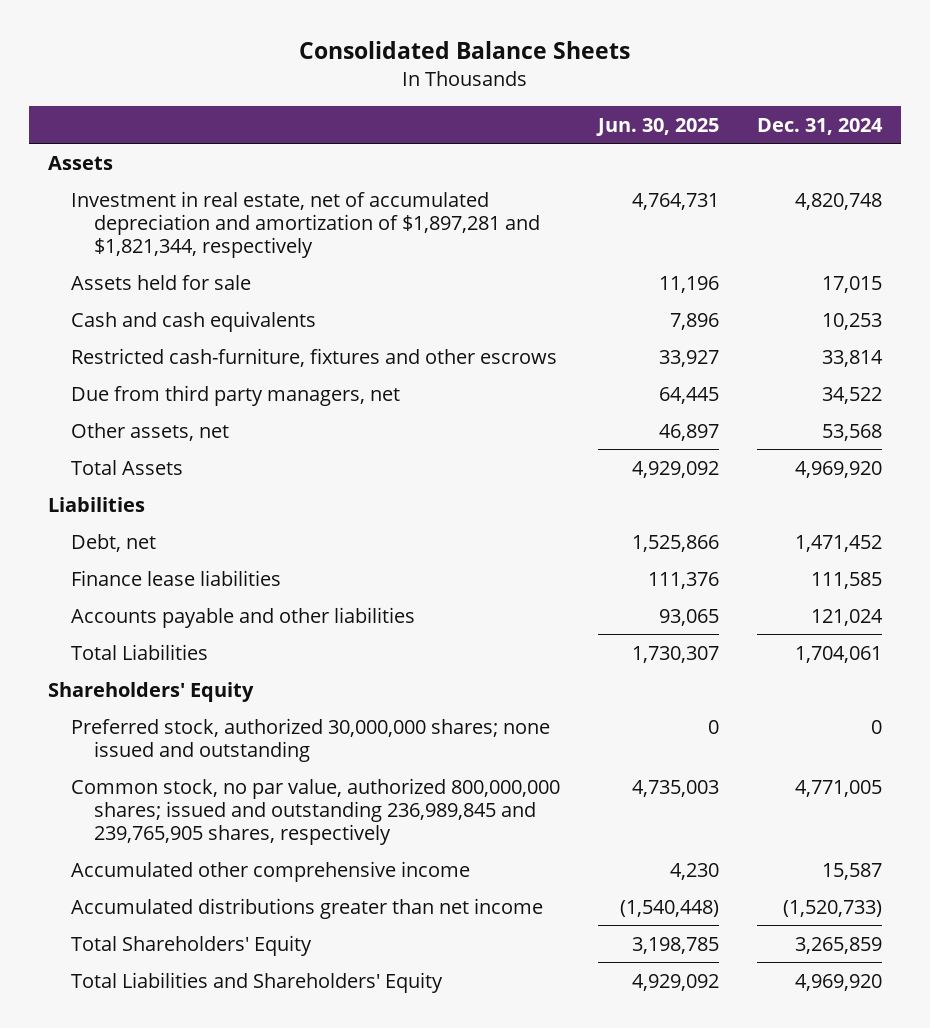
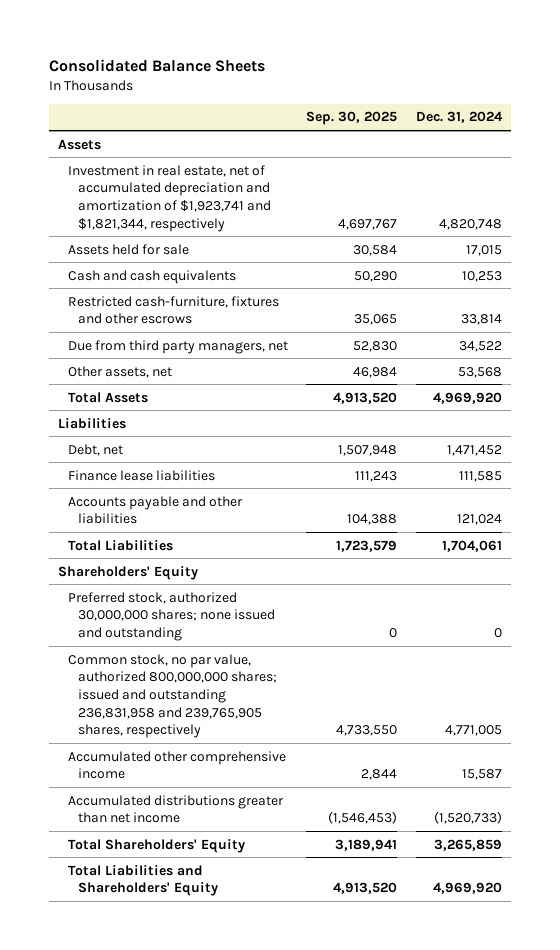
- | Jun. 30, 2025 | Dec. 31, 2024
+ | Sep. 30, 2025 | Dec. 31, 2024
- Investment in real estate, net of accumulated depreciation and amortization of $1,897,281 and $1,821,344, respectively | 4,764,731 | 4,820,748
+ Investment in real estate, net of accumulated depreciation and amortization of $1,923,741 and $1,821,344, respectively | 4,697,767 | 4,820,748
- Common stock, no par value, authorized 800,000,000 shares; issued and outstanding 236,989,845 and 239,765,905 shares, respectively | 4,735,003 | 4,771,005
+ Common stock, no par value, authorized 800,000,000 shares; issued and outstanding 236,831,958 and 239,765,905 shares, respectively | 4,733,550 | 4,771,005

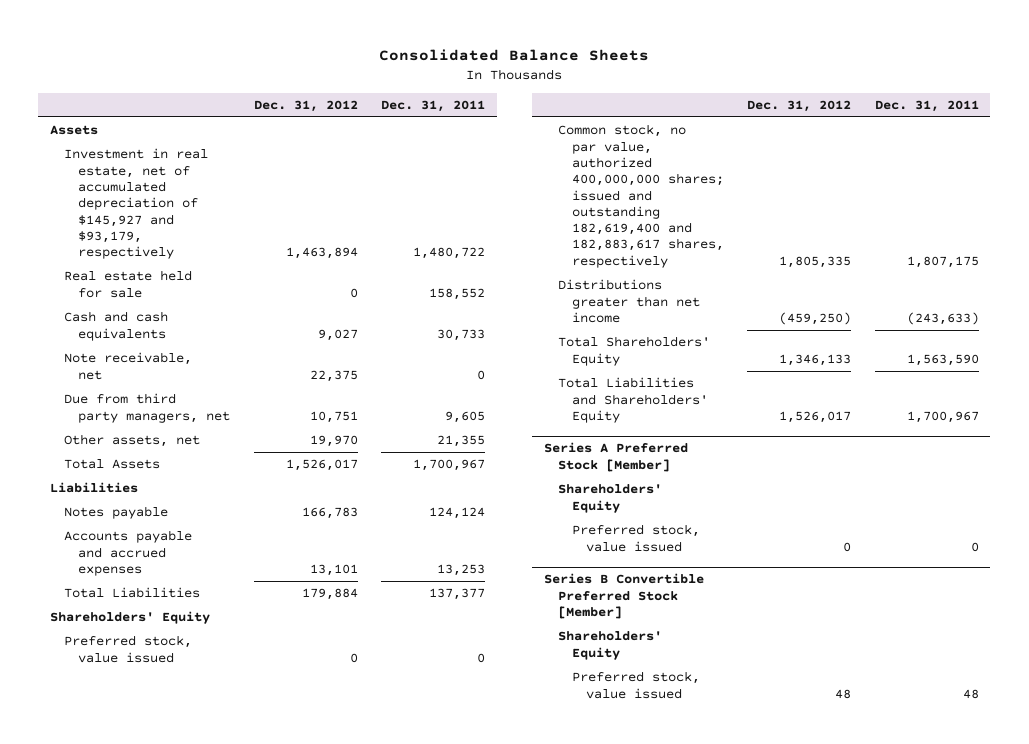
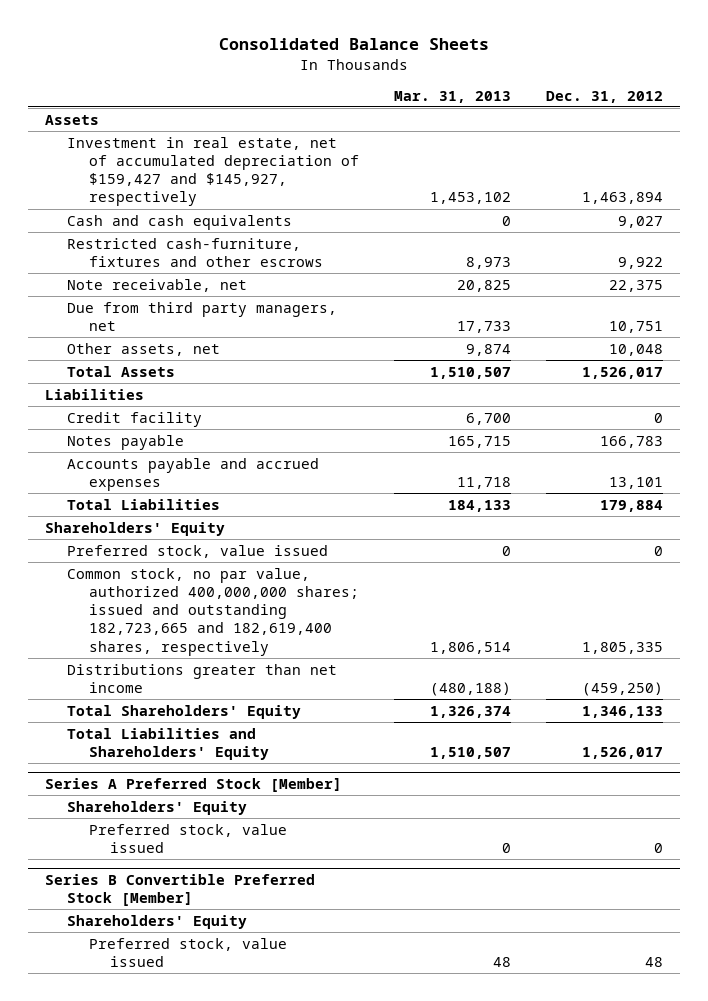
- | Dec. 31, 2012 | Dec. 31, 2011
+ | Mar. 31, 2013 | Dec. 31, 2012
- Investment in real estate, net of accumulated depreciation of $145,927 and $93,179, respectively | 1,463,894 | 1,480,722
- Real estate held for sale | 0 | 158,552
+ Investment in real estate, net of accumulated depreciation of $159,427 and $145,927, respectively | 1,453,102 | 1,463,894
+ Restricted cash-furniture, fixtures and other escrows | 8,973 | 9,922
- Other assets, net | 19,970 | 21,355
+ Other assets, net | 9,874 | 10,048
+ Credit facility | 6,700 | 0
- Common stock, no par value, authorized 400,000,000 shares; issued and outstanding 182,619,400 and 182,883,617 shares, respectively | 1,805,335 | 1,807,175
+ Common stock, no par value, authorized 400,000,000 shares; issued and outstanding 182,723,665 and 182,619,400 shares, respectively | 1,806,514 | 1,805,335

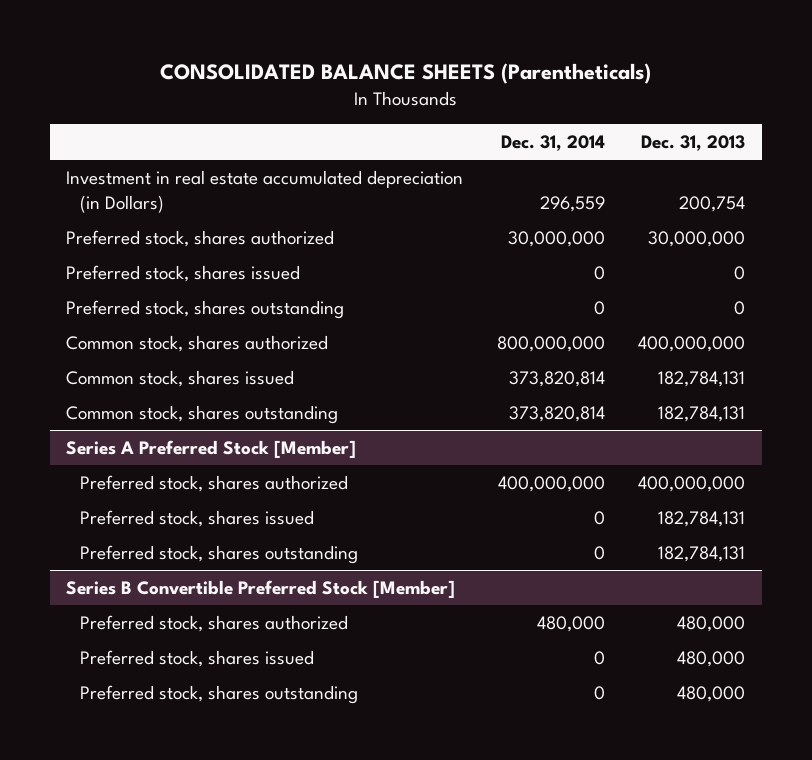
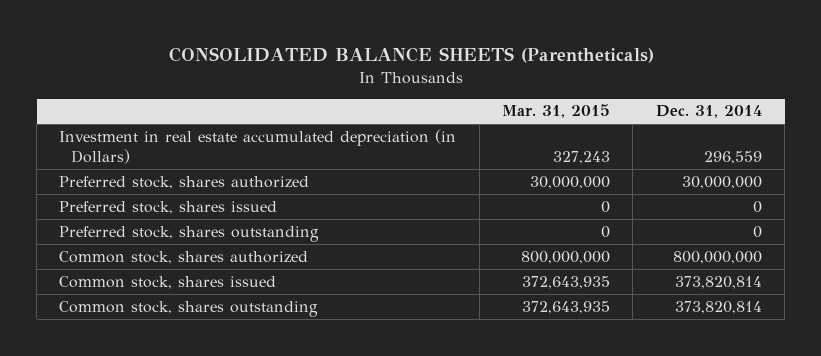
- | Dec. 31, 2014 | Dec. 31, 2013
+ | Mar. 31, 2015 | Dec. 31, 2014
- Series A Preferred Stock [Member]
- Preferred stock, shares authorized | 400,000,000 | 400,000,000
- Preferred stock, shares issued | 0 | 182,784,131
- Preferred stock, shares outstanding | 0 | 182,784,131
- Series B Convertible Preferred Stock [Member]
- Preferred stock, shares authorized | 480,000 | 480,000
- Preferred stock, shares issued | 0 | 480,000
- Preferred stock, shares outstanding | 0 | 480,000

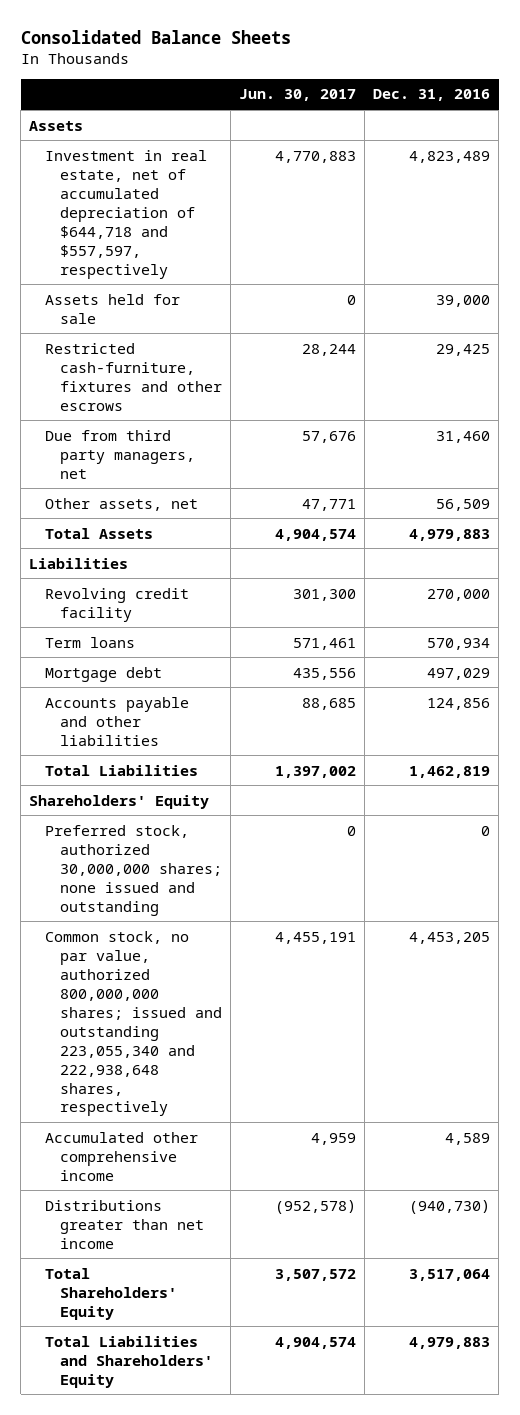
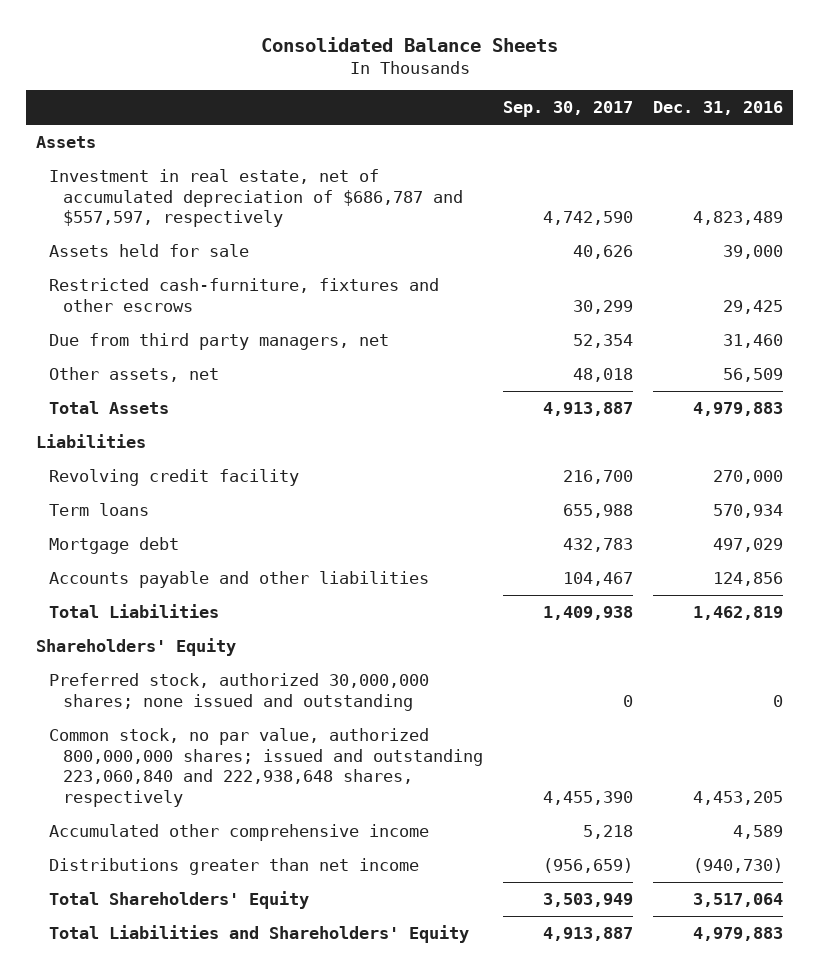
- | Jun. 30, 2017 | Dec. 31, 2016
+ | Sep. 30, 2017 | Dec. 31, 2016
- Investment in real estate, net of accumulated depreciation of $644,718 and $557,597, respectively | 4,770,883 | 4,823,489
+ Investment in real estate, net of accumulated depreciation of $686,787 and $557,597, respectively | 4,742,590 | 4,823,489
- Common stock, no par value, authorized 800,000,000 shares; issued and outstanding 223,055,340 and 222,938,648 shares, respectively | 4,455,191 | 4,453,205
+ Common stock, no par value, authorized 800,000,000 shares; issued and outstanding 223,060,840 and 222,938,648 shares, respectively | 4,455,390 | 4,453,205

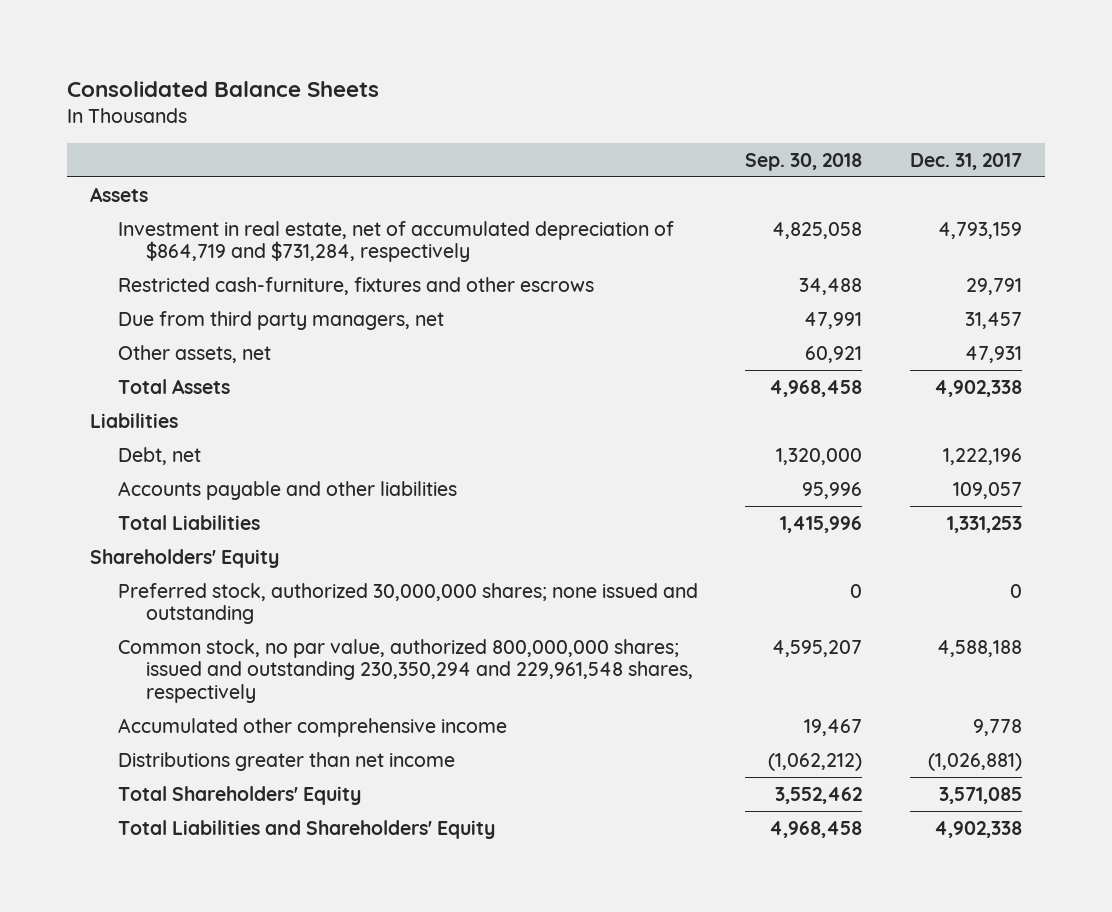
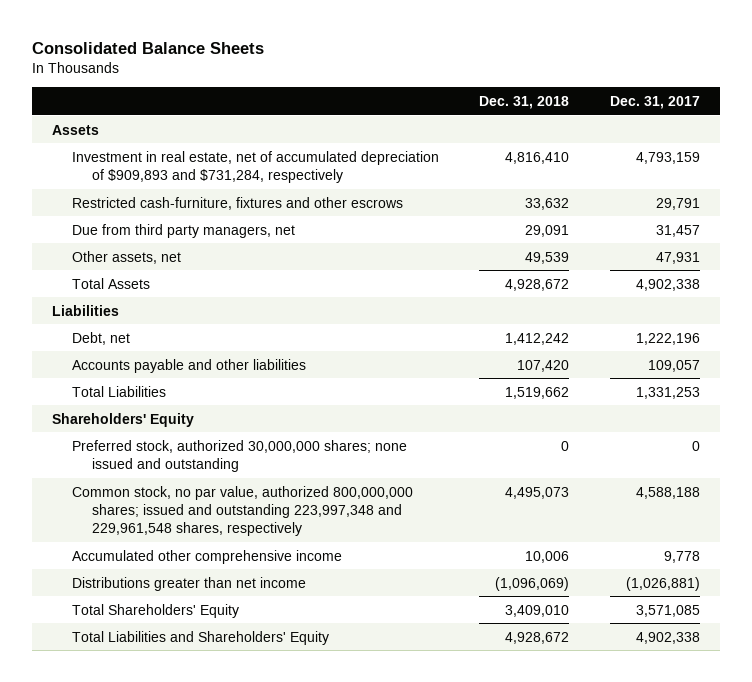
- | Sep. 30, 2018 | Dec. 31, 2017
+ | Dec. 31, 2018 | Dec. 31, 2017
- Investment in real estate, net of accumulated depreciation of $864,719 and $731,284, respectively | 4,825,058 | 4,793,159
+ Investment in real estate, net of accumulated depreciation of $909,893 and $731,284, respectively | 4,816,410 | 4,793,159
- Common stock, no par value, authorized 800,000,000 shares; issued and outstanding 230,350,294 and 229,961,548 shares, respectively | 4,595,207 | 4,588,188
+ Common stock, no par value, authorized 800,000,000 shares; issued and outstanding 223,997,348 and 229,961,548 shares, respectively | 4,495,073 | 4,588,188

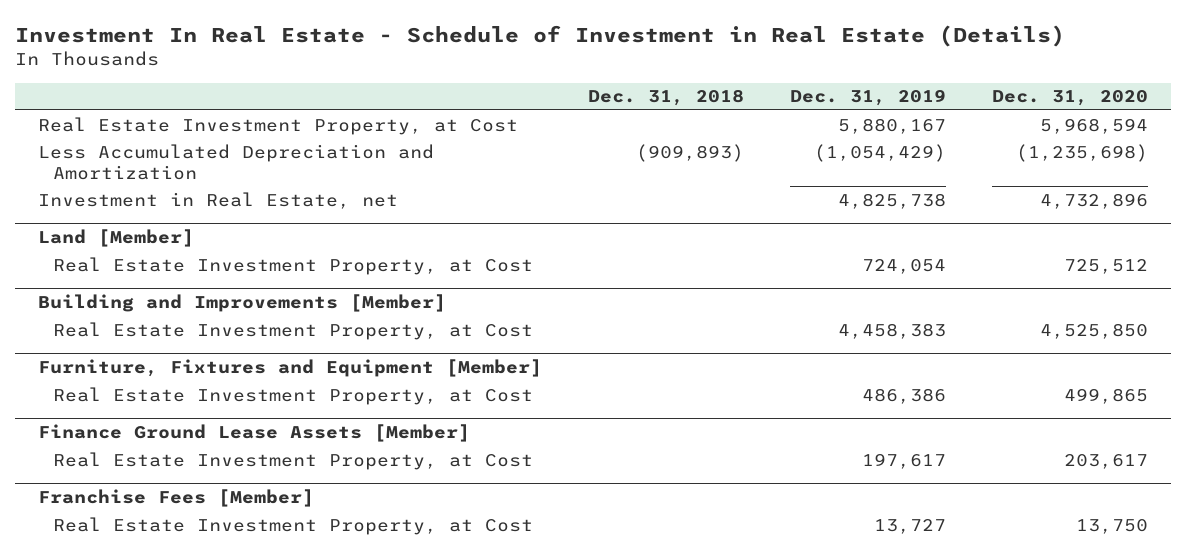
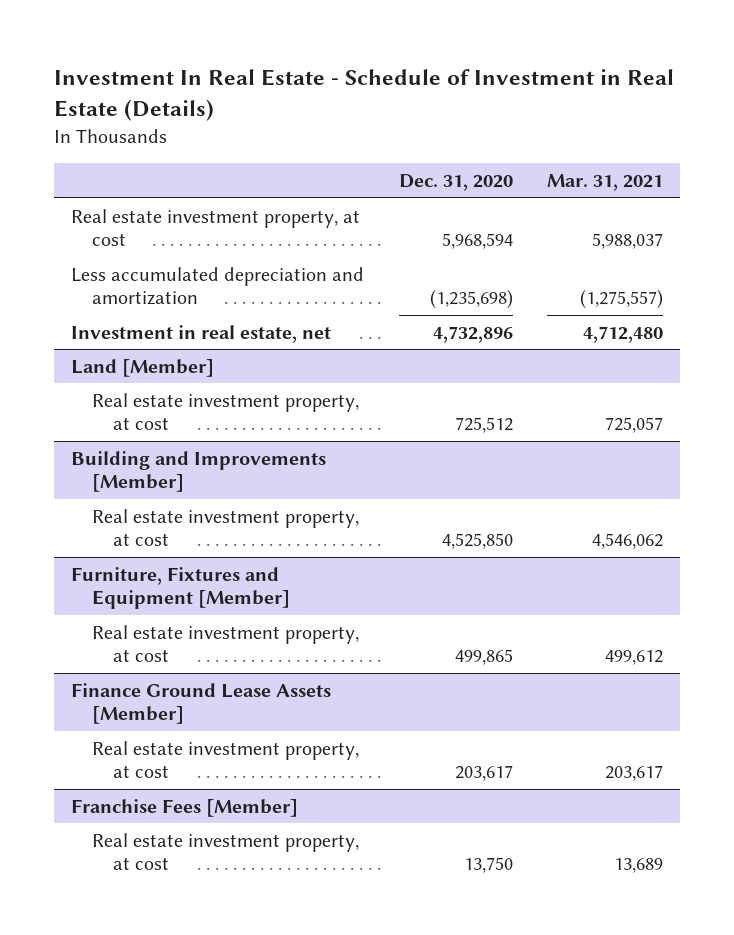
- | Dec. 31, 2018 | Dec. 31, 2019 | Dec. 31, 2020
+ | Dec. 31, 2020 | Mar. 31, 2021
- Real Estate Investment Property, at Cost | | 5,880,167 | 5,968,594
- Less Accumulated Depreciation and Amortization | (909,893) | (1,054,429) | (1,235,698)
- Investment in Real Estate, net | | 4,825,738 | 4,732,896
+ Real estate investment property, at cost | 5,968,594 | 5,988,037
+ Less accumulated depreciation and amortization | (1,235,698) | (1,275,557)
+ Investment in real estate, net | 4,732,896 | 4,712,480
@ Land [Member]
- Real Estate Investment Property, at Cost | | 724,054 | 725,512
+ Real estate investment property, at cost | 725,512 | 725,057
@ Building and Improvements [Member]
- Real Estate Investment Property, at Cost | | 4,458,383 | 4,525,850
+ Real estate investment property, at cost | 4,525,850 | 4,546,062
@ Furniture, Fixtures and Equipment [Member]
- Real Estate Investment Property, at Cost | | 486,386 | 499,865
+ Real estate investment property, at cost | 499,865 | 499,612
@ Finance Ground Lease Assets [Member]
- Real Estate Investment Property, at Cost | | 197,617 | 203,617
+ Real estate investment property, at cost | 203,617 | 203,617
@ Franchise Fees [Member]
- Real Estate Investment Property, at Cost | | 13,727 | 13,750
+ Real estate investment property, at cost | 13,750 | 13,689

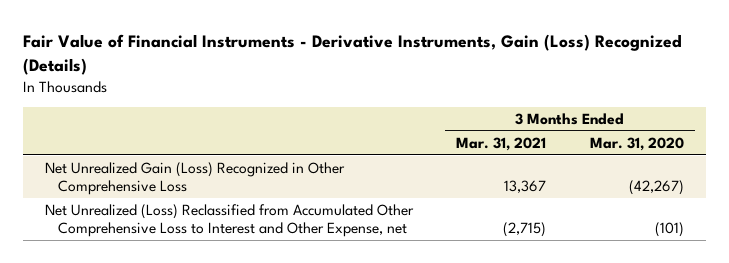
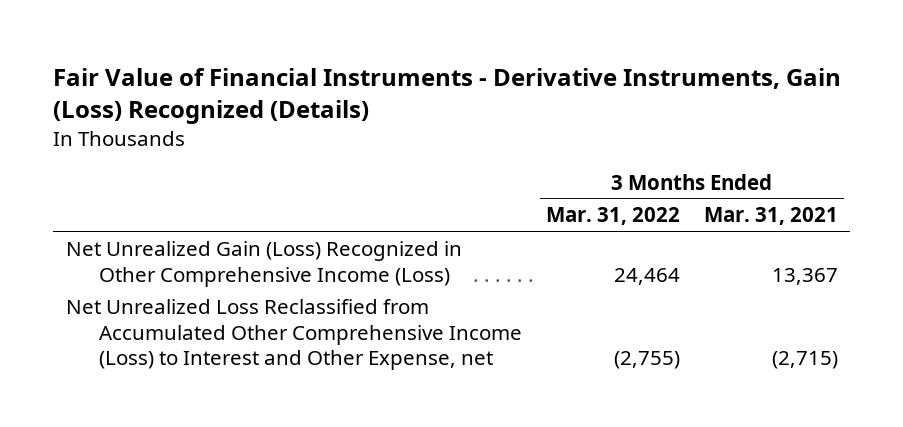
- | 3 Months Ended Mar. 31, 2021 | 3 Months Ended Mar. 31, 2020
+ | 3 Months Ended Mar. 31, 2022 | 3 Months Ended Mar. 31, 2021
- Net Unrealized Gain (Loss) Recognized in Other Comprehensive Loss | 13,367 | (42,267)
- Net Unrealized (Loss) Reclassified from Accumulated Other Comprehensive Loss to Interest and Other Expense, net | (2,715) | (101)
+ Net Unrealized Gain (Loss) Recognized in Other Comprehensive Income (Loss) | 24,464 | 13,367
+ Net Unrealized Loss Reclassified from Accumulated Other Comprehensive Income (Loss) to Interest and Other Expense, net | (2,755) | (2,715)

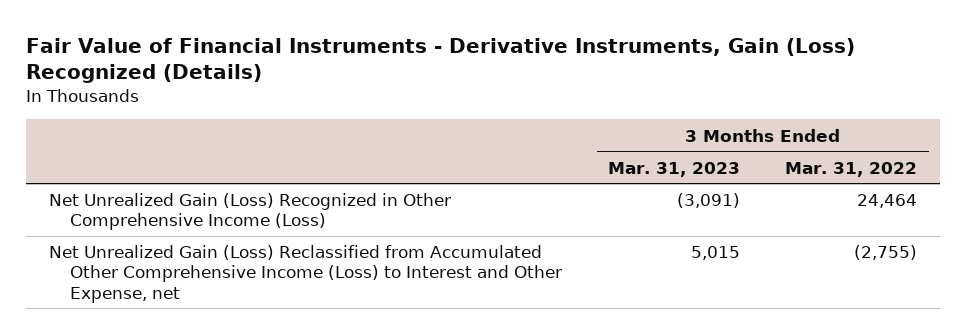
- | 3 Months Ended Mar. 31, 2022 | 3 Months Ended Mar. 31, 2021
+ | 3 Months Ended Mar. 31, 2023 | 3 Months Ended Mar. 31, 2022
- Net Unrealized Loss Reclassified from Accumulated Other Comprehensive Income (Loss) to Interest and Other Expense, net | (2,755) | (2,715)
+ Net Unrealized Gain (Loss) Reclassified from Accumulated Other Comprehensive Income (Loss) to Interest and Other Expense, net | 5,015 | (2,755)

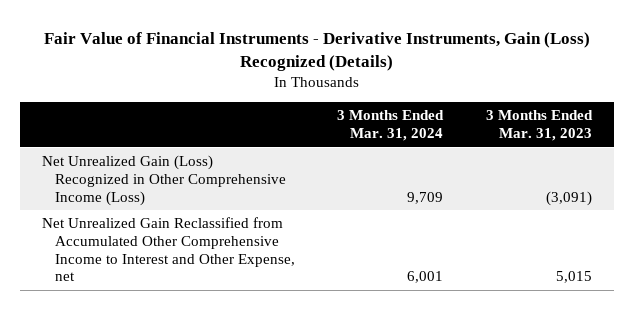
- | 3 Months Ended Mar. 31, 2023 | 3 Months Ended Mar. 31, 2022
+ | 3 Months Ended Mar. 31, 2024 | 3 Months Ended Mar. 31, 2023
- Net Unrealized Gain (Loss) Reclassified from Accumulated Other Comprehensive Income (Loss) to Interest and Other Expense, net | 5,015 | (2,755)
+ Net Unrealized Gain Reclassified from Accumulated Other Comprehensive Income to Interest and Other Expense, net | 6,001 | 5,015

